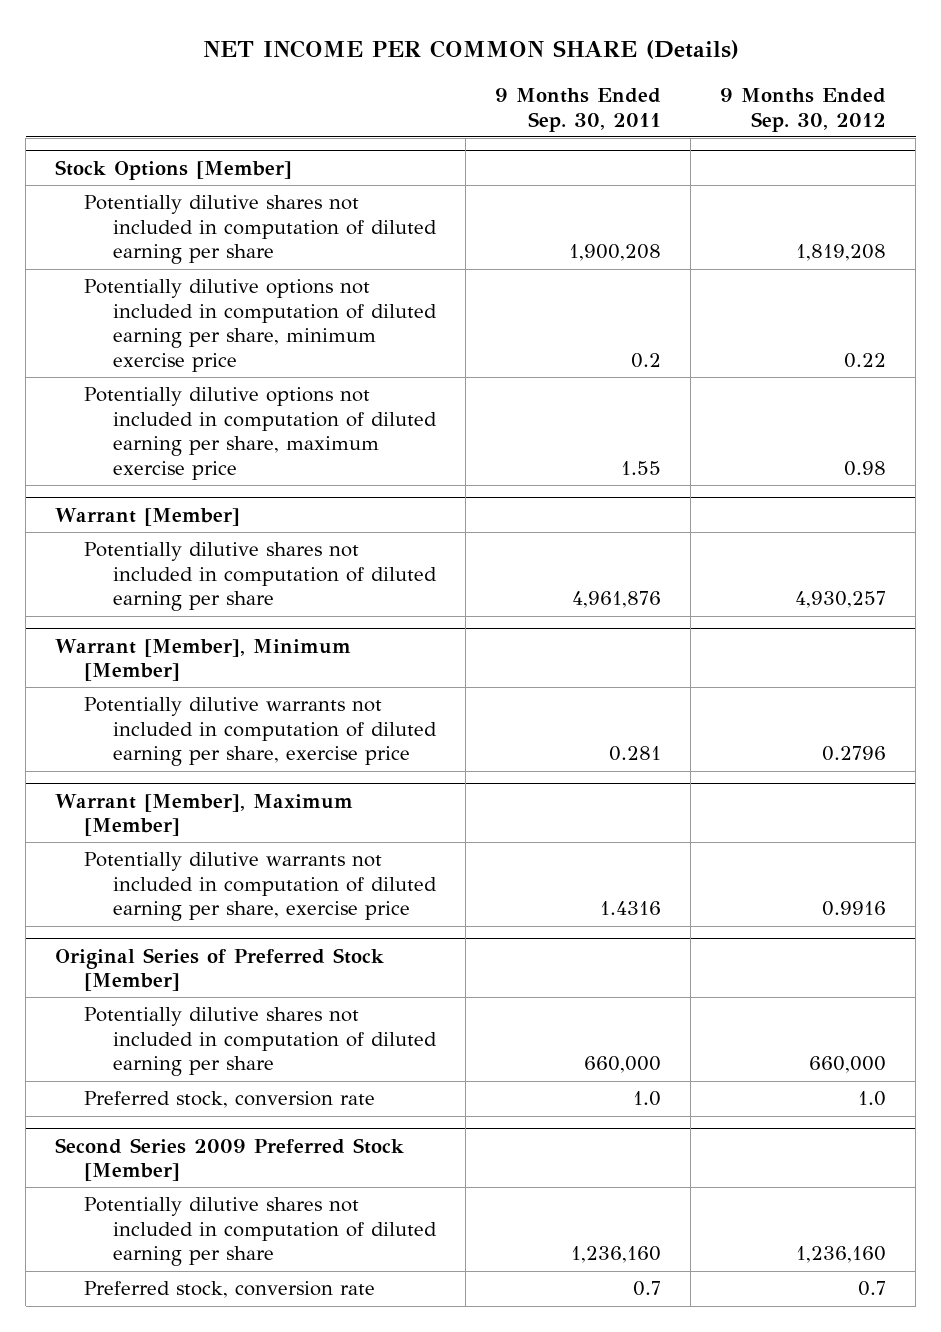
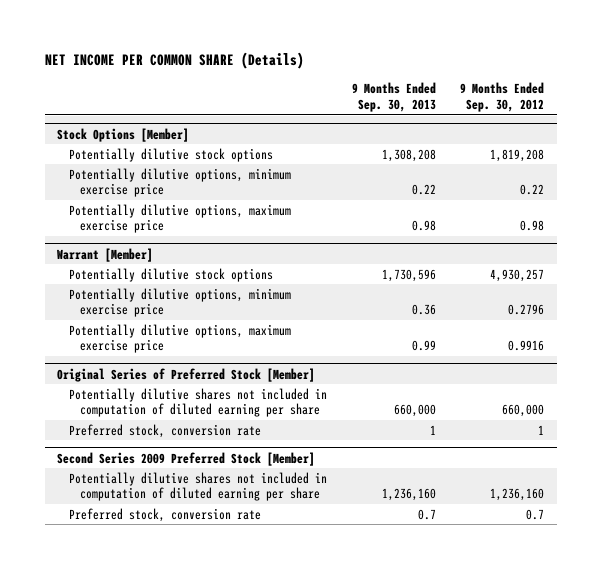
- | 9 Months Ended Sep. 30, 2011 | 9 Months Ended Sep. 30, 2012
+ | 9 Months Ended Sep. 30, 2013 | 9 Months Ended Sep. 30, 2012
@ Stock Options [Member]
- Potentially dilutive shares not included in computation of diluted earning per share | 1,900,208 | 1,819,208
- Potentially dilutive options not included in computation of diluted earning per share, minimum exercise price | 0.2 | 0.22
- Potentially dilutive options not included in computation of diluted earning per share, maximum exercise price | 1.55 | 0.98
+ Potentially dilutive stock options | 1,308,208 | 1,819,208
+ Potentially dilutive options, minimum exercise price | 0.22 | 0.22
+ Potentially dilutive options, maximum exercise price | 0.98 | 0.98
@ Warrant [Member]
- Potentially dilutive shares not included in computation of diluted earning per share | 4,961,876 | 4,930,257
- Warrant [Member], Minimum [Member]
- Potentially dilutive warrants not included in computation of diluted earning per share, exercise price | 0.281 | 0.2796
- Warrant [Member], Maximum [Member]
- Potentially dilutive warrants not included in computation of diluted earning per share, exercise price | 1.4316 | 0.9916
@ Warrant [Member]
+ Potentially dilutive stock options | 1,730,596 | 4,930,257
+ Potentially dilutive options, minimum exercise price | 0.36 | 0.2796
+ Potentially dilutive options, maximum exercise price | 0.99 | 0.9916
@ Original Series of Preferred Stock [Member]
- Preferred stock, conversion rate | 1.0 | 1.0
+ Preferred stock, conversion rate | 1 | 1

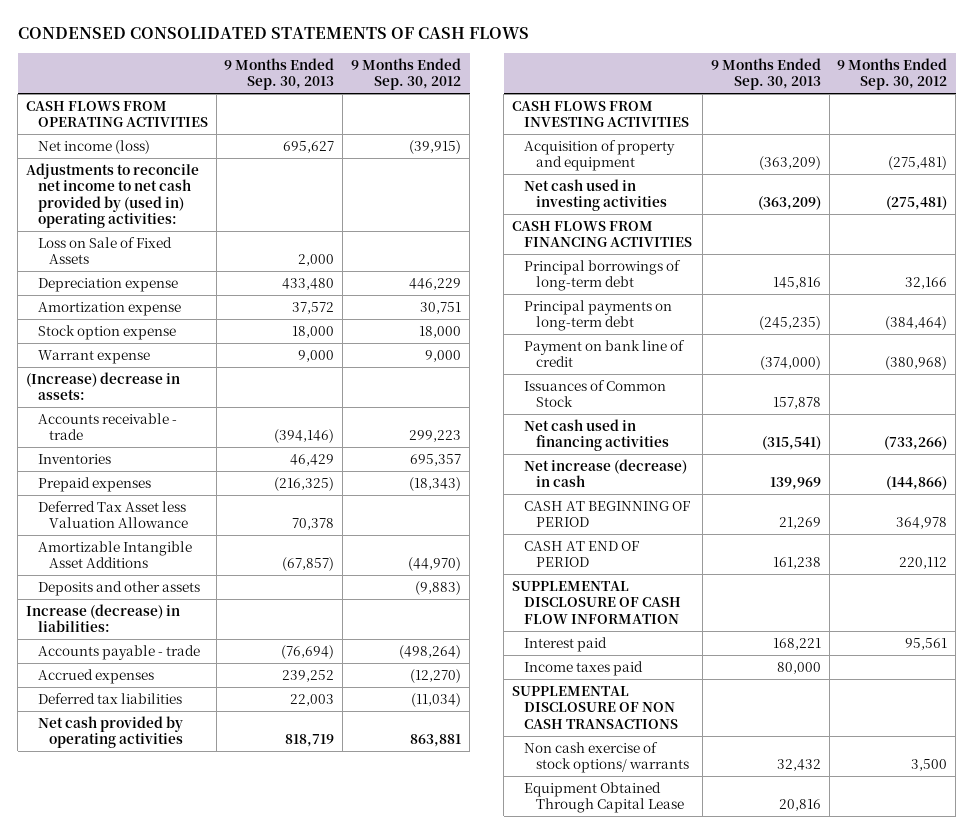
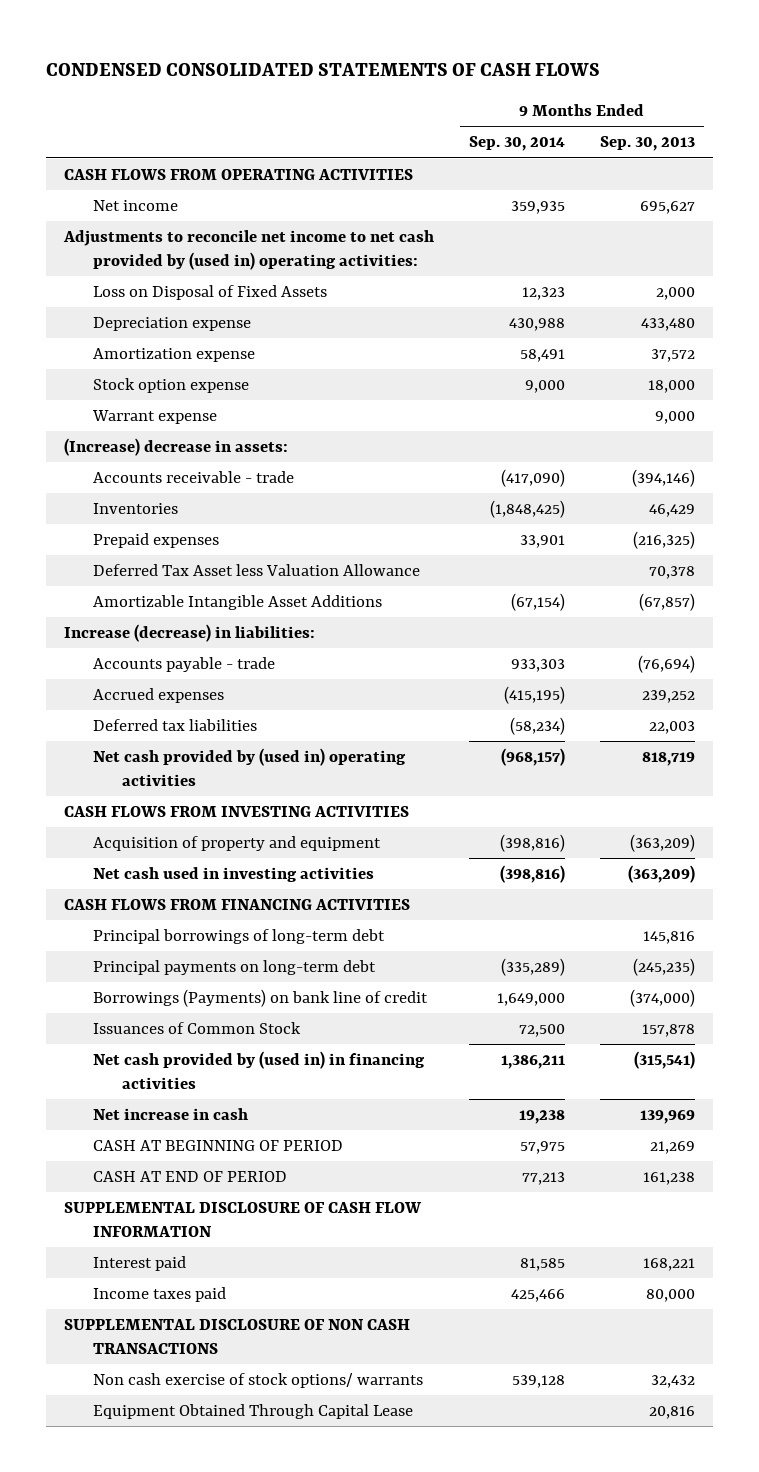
- | 9 Months Ended Sep. 30, 2013 | 9 Months Ended Sep. 30, 2012
+ | 9 Months Ended Sep. 30, 2014 | 9 Months Ended Sep. 30, 2013
- Net income (loss) | 695,627 | (39,915)
+ Net income | 359,935 | 695,627
- Loss on Sale of Fixed Assets | 2,000 |
+ Loss on Disposal of Fixed Assets | 12,323 | 2,000
- Deposits and other assets | | (9,883)
- Net cash provided by operating activities | 818,719 | 863,881
+ Net cash provided by (used in) operating activities | (968,157) | 818,719
- Payment on bank line of credit | (374,000) | (380,968)
+ Borrowings (Payments) on bank line of credit | 1,649,000 | (374,000)
- Net cash used in financing activities | (315,541) | (733,266)
- Net increase (decrease) in cash | 139,969 | (144,866)
+ Net cash provided by (used in) in financing activities | 1,386,211 | (315,541)
+ Net increase in cash | 19,238 | 139,969

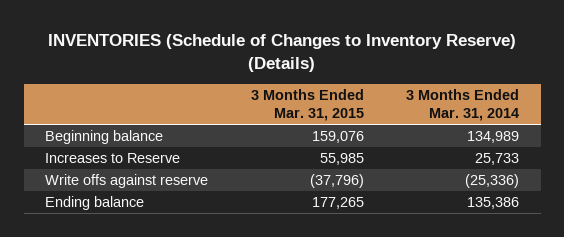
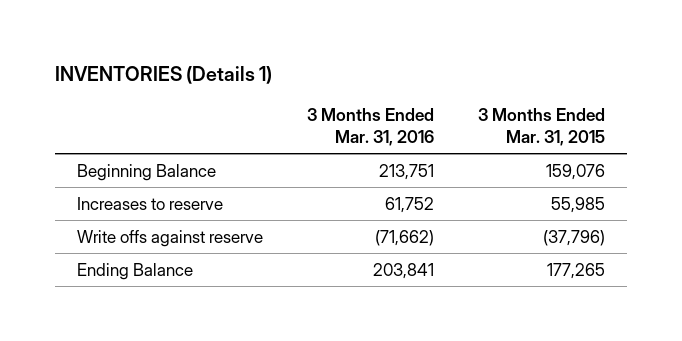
- INVENTORIES (Schedule of Changes to Inventory Reserve) (Details)
+ INVENTORIES (Details 1)
- | 3 Months Ended Mar. 31, 2015 | 3 Months Ended Mar. 31, 2014
+ | 3 Months Ended Mar. 31, 2016 | 3 Months Ended Mar. 31, 2015
- Beginning balance | 159,076 | 134,989
- Increases to Reserve | 55,985 | 25,733
+ Beginning Balance | 213,751 | 159,076
+ Increases to reserve | 61,752 | 55,985
- Ending balance | 177,265 | 135,386
+ Ending Balance | 203,841 | 177,265

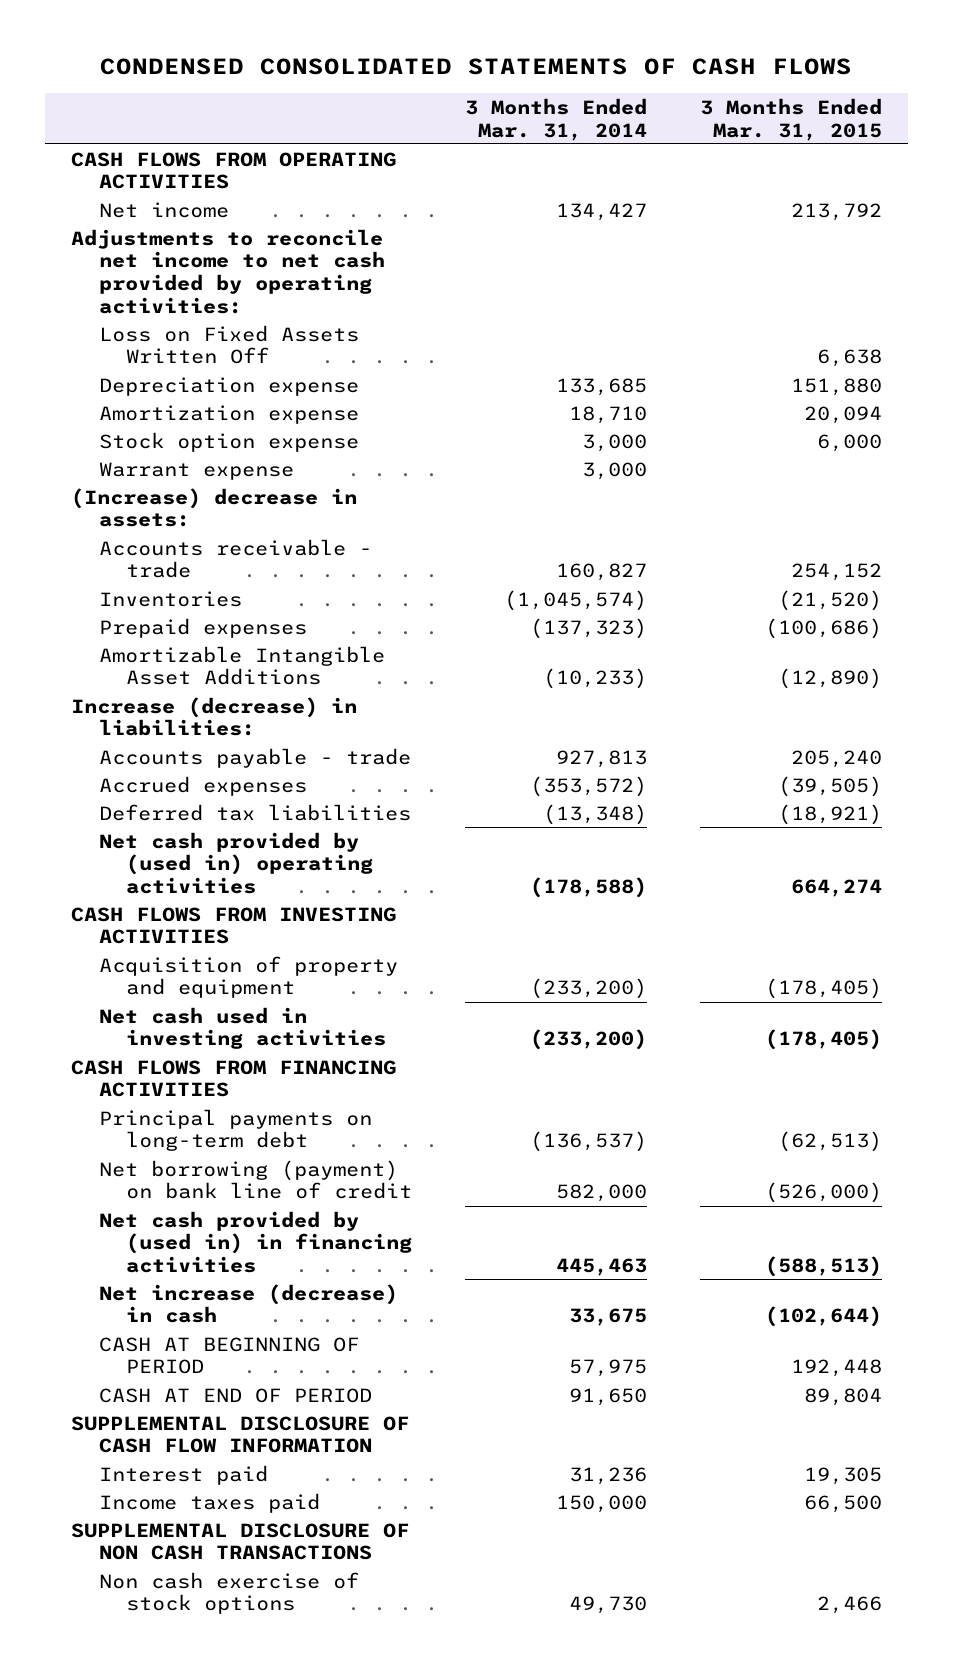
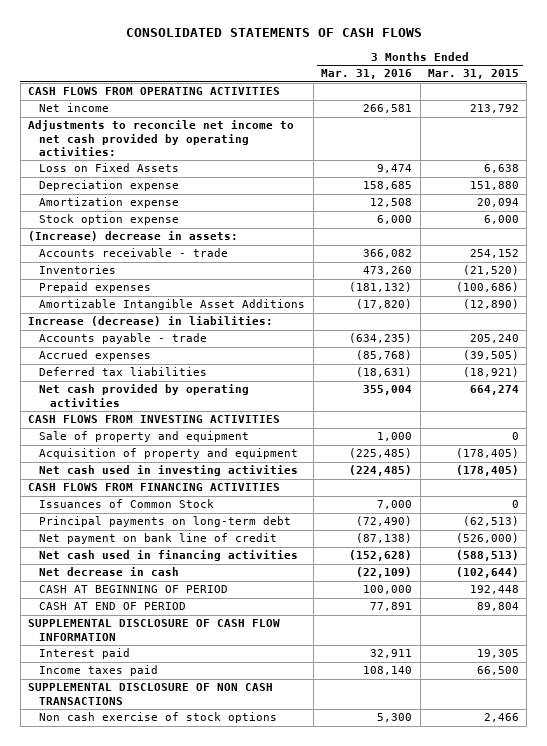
- CONDENSED CONSOLIDATED STATEMENTS OF CASH FLOWS
+ CONSOLIDATED STATEMENTS OF CASH FLOWS
- | 3 Months Ended Mar. 31, 2014 | 3 Months Ended Mar. 31, 2015
+ | 3 Months Ended Mar. 31, 2016 | 3 Months Ended Mar. 31, 2015
- Loss on Fixed Assets Written Off | | 6,638
+ Loss on Fixed Assets | 9,474 | 6,638
- Warrant expense | 3,000 |
- Net cash provided by (used in) operating activities | (178,588) | 664,274
+ Net cash provided by operating activities | 355,004 | 664,274
+ Sale of property and equipment | 1,000 | 0
+ Issuances of Common Stock | 7,000 | 0
- Net borrowing (payment) on bank line of credit | 582,000 | (526,000)
- Net cash provided by (used in) in financing activities | 445,463 | (588,513)
- Net increase (decrease) in cash | 33,675 | (102,644)
+ Net payment on bank line of credit | (87,138) | (526,000)
+ Net cash used in financing activities | (152,628) | (588,513)
+ Net decrease in cash | (22,109) | (102,644)

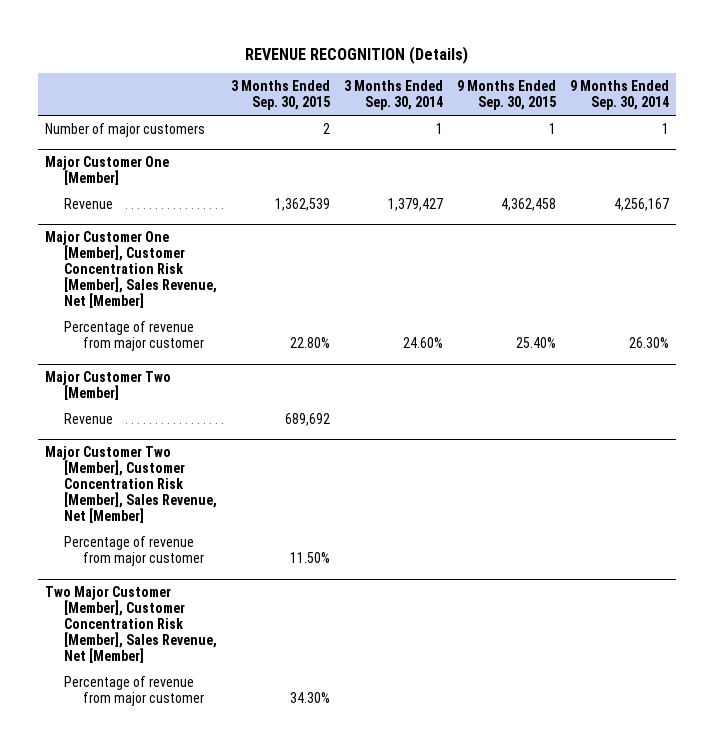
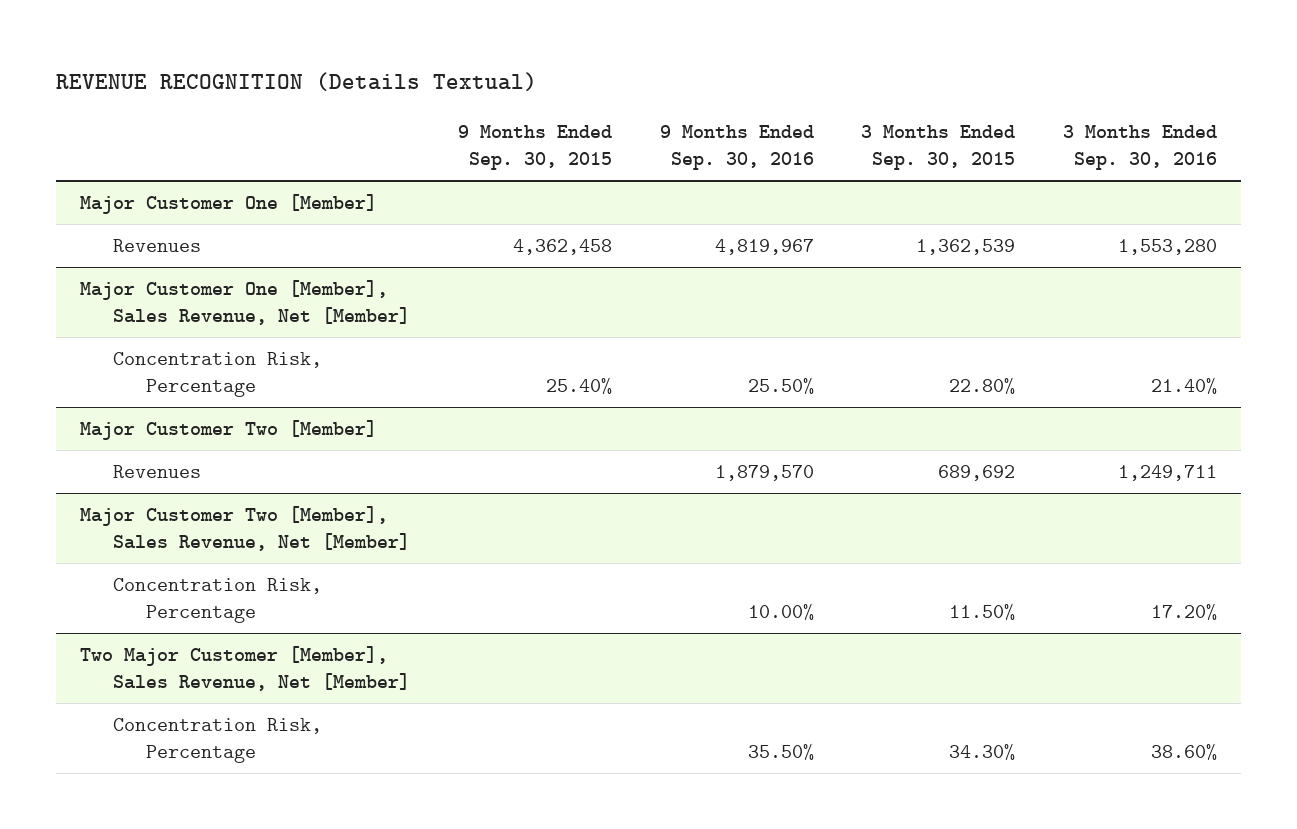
- REVENUE RECOGNITION (Details)
+ REVENUE RECOGNITION (Details Textual)
- | 3 Months Ended Sep. 30, 2015 | 3 Months Ended Sep. 30, 2014 | 9 Months Ended Sep. 30, 2015 | 9 Months Ended Sep. 30, 2014
+ | 9 Months Ended Sep. 30, 2015 | 9 Months Ended Sep. 30, 2016 | 3 Months Ended Sep. 30, 2015 | 3 Months Ended Sep. 30, 2016
- Number of major customers | 2 | 1 | 1 | 1
@ Major Customer One [Member]
- Revenue | 1,362,539 | 1,379,427 | 4,362,458 | 4,256,167
- Major Customer One [Member], Customer Concentration Risk [Member], Sales Revenue, Net [Member]
- Percentage of revenue from major customer | 22.80% | 24.60% | 25.40% | 26.30%
@ Major Customer One [Member]
+ Revenues | 4,362,458 | 4,819,967 | 1,362,539 | 1,553,280
+ Major Customer One [Member], Sales Revenue, Net [Member]
+ Concentration Risk, Percentage | 25.40% | 25.50% | 22.80% | 21.40%
@ Major Customer Two [Member]
- Revenue | 689,692 | | |
- Major Customer Two [Member], Customer Concentration Risk [Member], Sales Revenue, Net [Member]
- Percentage of revenue from major customer | 11.50% | | |
- Two Major Customer [Member], Customer Concentration Risk [Member], Sales Revenue, Net [Member]
- Percentage of revenue from major customer | 34.30% | | |
@ Major Customer Two [Member]
+ Revenues | | 1,879,570 | 689,692 | 1,249,711
+ Major Customer Two [Member], Sales Revenue, Net [Member]
+ Concentration Risk, Percentage | | 10.00% | 11.50% | 17.20%
+ Two Major Customer [Member], Sales Revenue, Net [Member]
+ Concentration Risk, Percentage | | 35.50% | 34.30% | 38.60%

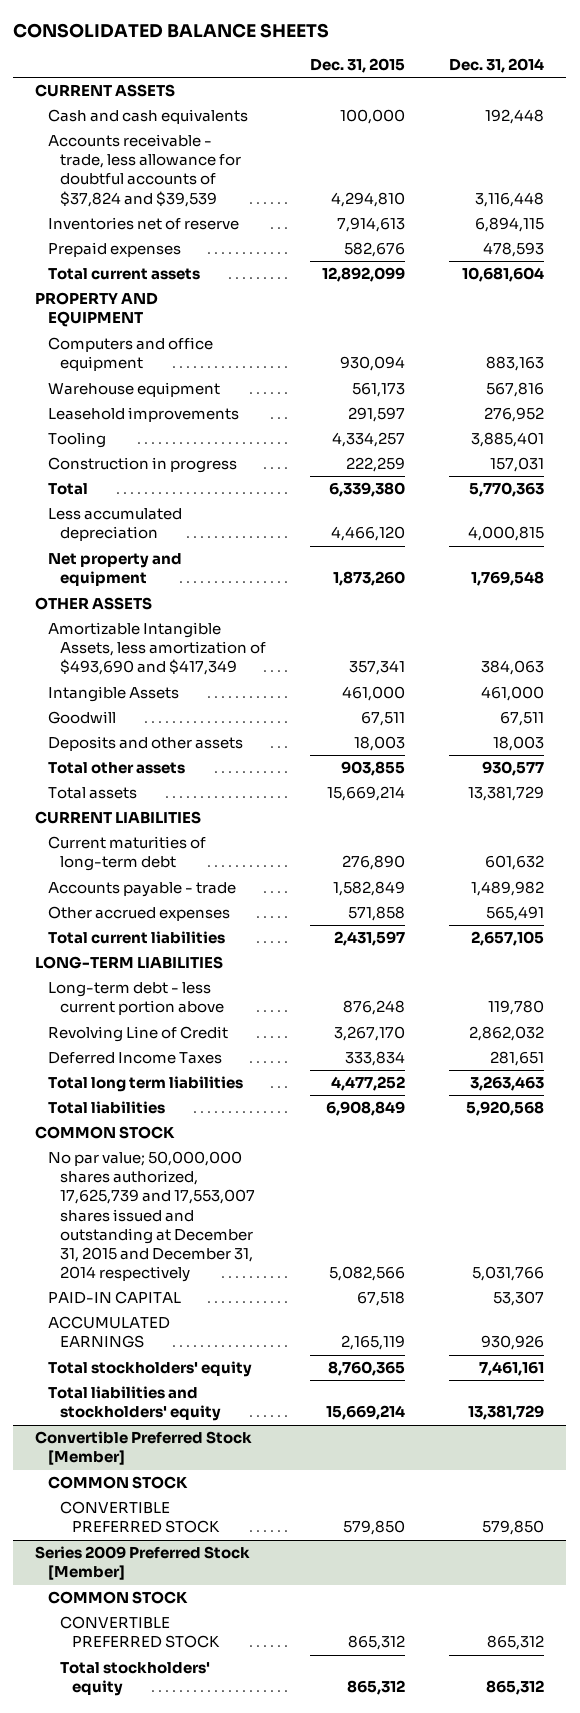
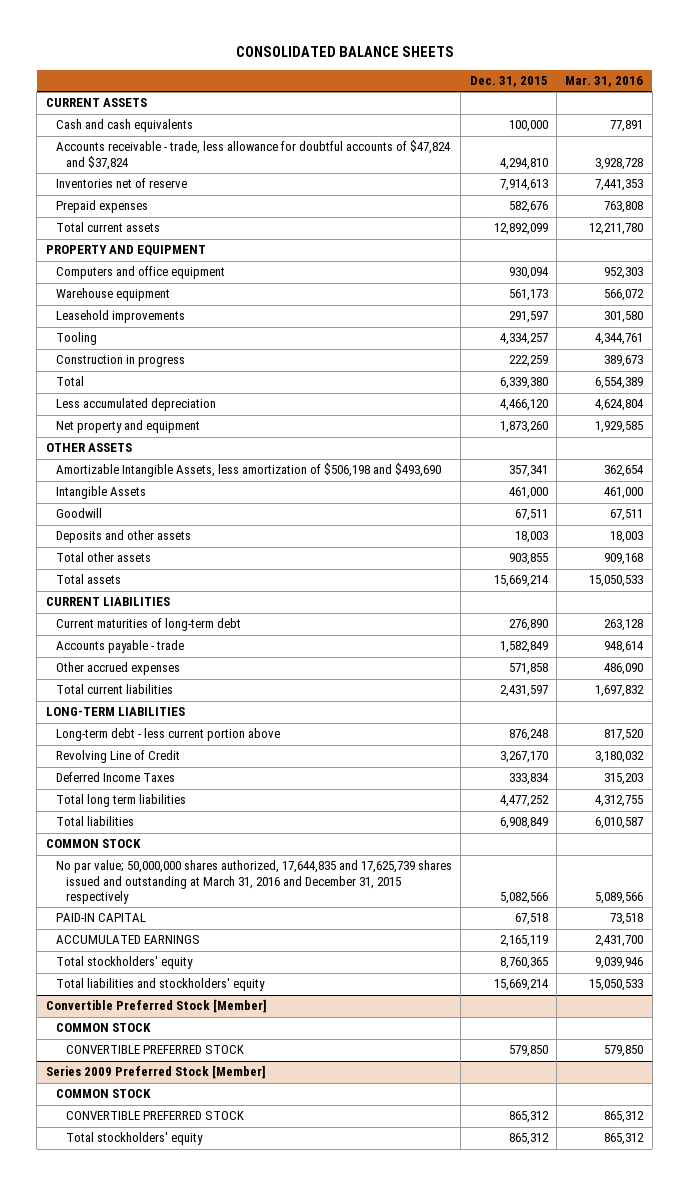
- | Dec. 31, 2015 | Dec. 31, 2014
+ | Dec. 31, 2015 | Mar. 31, 2016
- Accounts receivable - trade, less allowance for doubtful accounts of $37,824 and $39,539 | 4,294,810 | 3,116,448
+ Accounts receivable - trade, less allowance for doubtful accounts of $47,824 and $37,824 | 4,294,810 | 3,928,728
- Amortizable Intangible Assets, less amortization of $493,690 and $417,349 | 357,341 | 384,063
+ Amortizable Intangible Assets, less amortization of $506,198 and $493,690 | 357,341 | 362,654
- No par value; 50,000,000 shares authorized, 17,625,739 and 17,553,007 shares issued and outstanding at December 31, 2015 and December 31, 2014 respectively | 5,082,566 | 5,031,766
+ No par value; 50,000,000 shares authorized, 17,644,835 and 17,625,739 shares issued and outstanding at March 31, 2016 and December 31, 2015 respectively | 5,082,566 | 5,089,566

